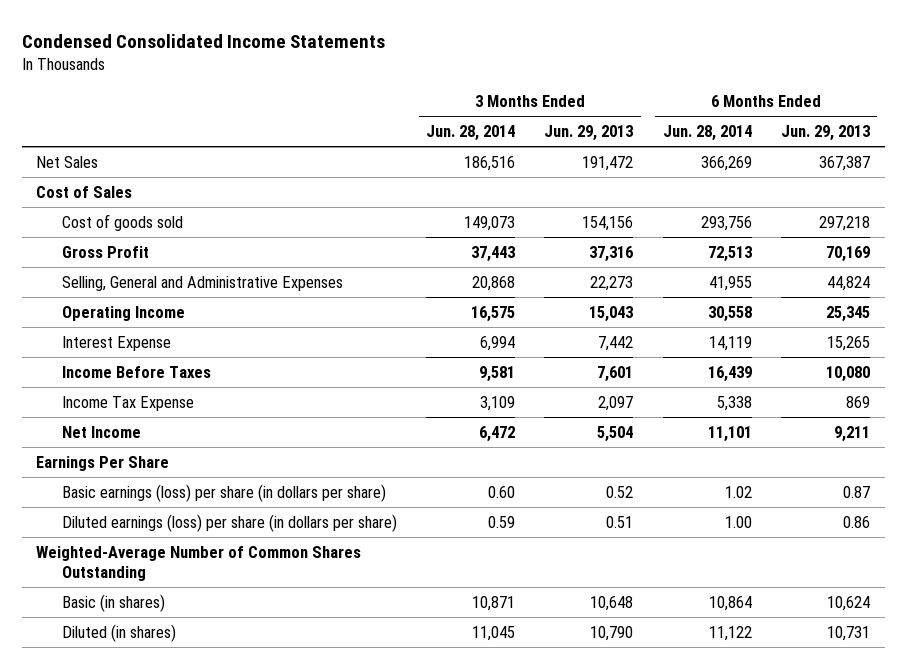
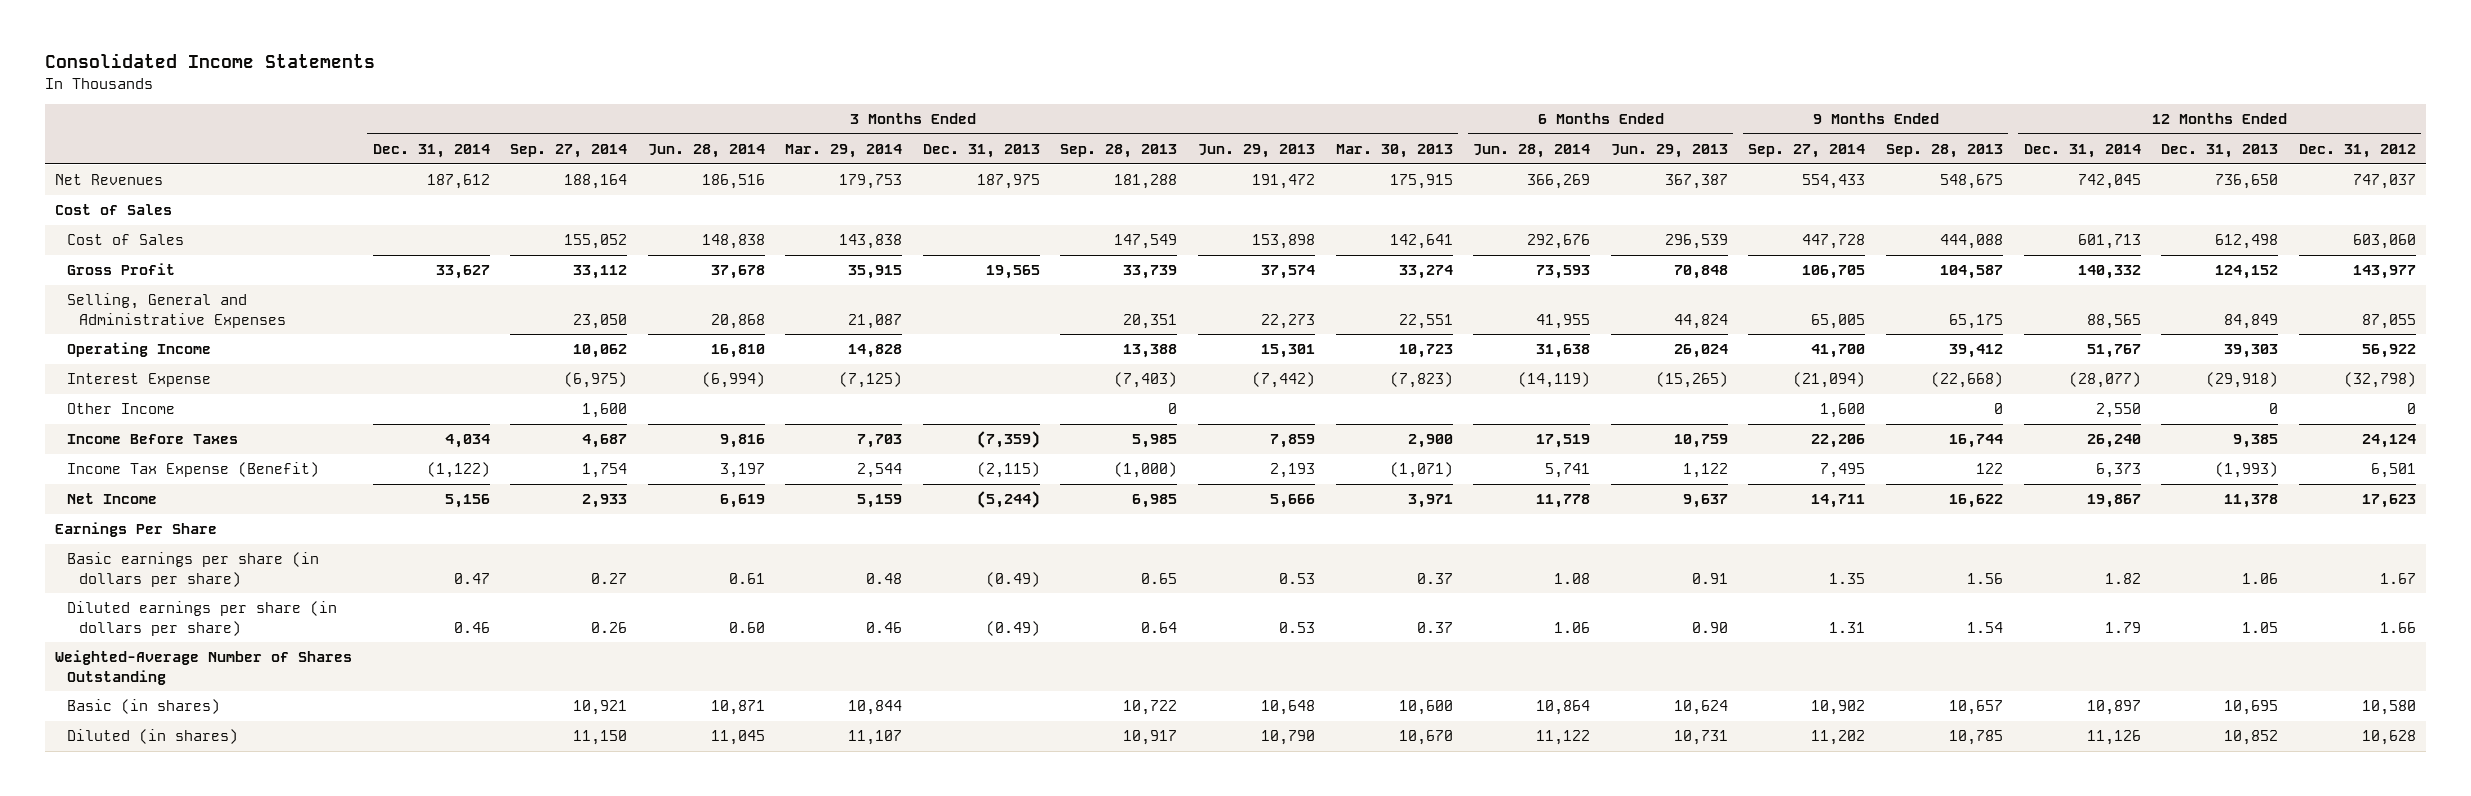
- Condensed Consolidated Income Statements
+ Consolidated Income Statements
- | 3 Months Ended Jun. 28, 2014 | 3 Months Ended Jun. 29, 2013 | 6 Months Ended Jun. 28, 2014 | 6 Months Ended Jun. 29, 2013
+ | 3 Months Ended Dec. 31, 2014 | 3 Months Ended Sep. 27, 2014 | 3 Months Ended Jun. 28, 2014 | 3 Months Ended Mar. 29, 2014 | 3 Months Ended Dec. 31, 2013 | 3 Months Ended Sep. 28, 2013 | 3 Months Ended Jun. 29, 2013 | 3 Months Ended Mar. 30, 2013 | 6 Months Ended Jun. 28, 2014 | 6 Months Ended Jun. 29, 2013 | 9 Months Ended Sep. 27, 2014 | 9 Months Ended Sep. 28, 2013 | 12 Months Ended Dec. 31, 2014 | 12 Months Ended Dec. 31, 2013 | 12 Months Ended Dec. 31, 2012
- Net Sales | 186,516 | 191,472 | 366,269 | 367,387
+ Net Revenues | 187,612 | 188,164 | 186,516 | 179,753 | 187,975 | 181,288 | 191,472 | 175,915 | 366,269 | 367,387 | 554,433 | 548,675 | 742,045 | 736,650 | 747,037
- Cost of goods sold | 149,073 | 154,156 | 293,756 | 297,218
- Gross Profit | 37,443 | 37,316 | 72,513 | 70,169
+ Cost of Sales | | 155,052 | 148,838 | 143,838 | | 147,549 | 153,898 | 142,641 | 292,676 | 296,539 | 447,728 | 444,088 | 601,713 | 612,498 | 603,060
+ Gross Profit | 33,627 | 33,112 | 37,678 | 35,915 | 19,565 | 33,739 | 37,574 | 33,274 | 73,593 | 70,848 | 106,705 | 104,587 | 140,332 | 124,152 | 143,977
- Operating Income | 16,575 | 15,043 | 30,558 | 25,345
- Interest Expense | 6,994 | 7,442 | 14,119 | 15,265
- Income Before Taxes | 9,581 | 7,601 | 16,439 | 10,080
- Income Tax Expense | 3,109 | 2,097 | 5,338 | 869
- Net Income | 6,472 | 5,504 | 11,101 | 9,211
+ Operating Income | | 10,062 | 16,810 | 14,828 | | 13,388 | 15,301 | 10,723 | 31,638 | 26,024 | 41,700 | 39,412 | 51,767 | 39,303 | 56,922
+ Interest Expense | | (6,975) | (6,994) | (7,125) | | (7,403) | (7,442) | (7,823) | (14,119) | (15,265) | (21,094) | (22,668) | (28,077) | (29,918) | (32,798)
+ Other Income | | 1,600 | | | | 0 | | | | | 1,600 | 0 | 2,550 | 0 | 0
+ Income Before Taxes | 4,034 | 4,687 | 9,816 | 7,703 | (7,359) | 5,985 | 7,859 | 2,900 | 17,519 | 10,759 | 22,206 | 16,744 | 26,240 | 9,385 | 24,124
+ Income Tax Expense (Benefit) | (1,122) | 1,754 | 3,197 | 2,544 | (2,115) | (1,000) | 2,193 | (1,071) | 5,741 | 1,122 | 7,495 | 122 | 6,373 | (1,993) | 6,501
+ Net Income | 5,156 | 2,933 | 6,619 | 5,159 | (5,244) | 6,985 | 5,666 | 3,971 | 11,778 | 9,637 | 14,711 | 16,622 | 19,867 | 11,378 | 17,623
- Basic earnings (loss) per share (in dollars per share) | 0.60 | 0.52 | 1.02 | 0.87
- Diluted earnings (loss) per share (in dollars per share) | 0.59 | 0.51 | 1.00 | 0.86
- Weighted-Average Number of Common Shares Outstanding
+ Basic earnings per share (in dollars per share) | 0.47 | 0.27 | 0.61 | 0.48 | (0.49) | 0.65 | 0.53 | 0.37 | 1.08 | 0.91 | 1.35 | 1.56 | 1.82 | 1.06 | 1.67
+ Diluted earnings per share (in dollars per share) | 0.46 | 0.26 | 0.60 | 0.46 | (0.49) | 0.64 | 0.53 | 0.37 | 1.06 | 0.90 | 1.31 | 1.54 | 1.79 | 1.05 | 1.66
+ Weighted-Average Number of Shares Outstanding

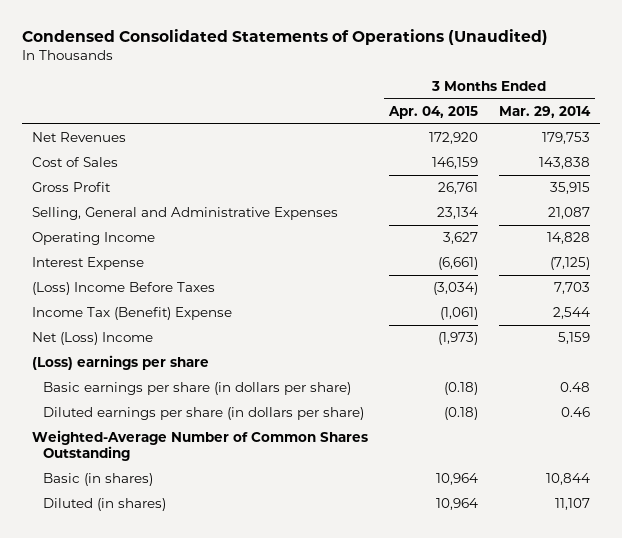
- Consolidated Income Statements
+ Condensed Consolidated Statements of Operations (Unaudited)
- | 3 Months Ended Dec. 31, 2014 | 3 Months Ended Sep. 27, 2014 | 3 Months Ended Jun. 28, 2014 | 3 Months Ended Mar. 29, 2014 | 3 Months Ended Dec. 31, 2013 | 3 Months Ended Sep. 28, 2013 | 3 Months Ended Jun. 29, 2013 | 3 Months Ended Mar. 30, 2013 | 6 Months Ended Jun. 28, 2014 | 6 Months Ended Jun. 29, 2013 | 9 Months Ended Sep. 27, 2014 | 9 Months Ended Sep. 28, 2013 | 12 Months Ended Dec. 31, 2014 | 12 Months Ended Dec. 31, 2013 | 12 Months Ended Dec. 31, 2012
+ | 3 Months Ended Apr. 04, 2015 | 3 Months Ended Mar. 29, 2014
- Cost of Sales
- Other Income | | 1,600 | | | | 0 | | | | | 1,600 | 0 | 2,550 | 0 | 0
- Income Before Taxes | 4,034 | 4,687 | 9,816 | 7,703 | (7,359) | 5,985 | 7,859 | 2,900 | 17,519 | 10,759 | 22,206 | 16,744 | 26,240 | 9,385 | 24,124
- Income Tax Expense (Benefit) | (1,122) | 1,754 | 3,197 | 2,544 | (2,115) | (1,000) | 2,193 | (1,071) | 5,741 | 1,122 | 7,495 | 122 | 6,373 | (1,993) | 6,501
- Net Income | 5,156 | 2,933 | 6,619 | 5,159 | (5,244) | 6,985 | 5,666 | 3,971 | 11,778 | 9,637 | 14,711 | 16,622 | 19,867 | 11,378 | 17,623
- Earnings Per Share
+ (Loss) Income Before Taxes | (3,034) | 7,703
+ Income Tax (Benefit) Expense | (1,061) | 2,544
+ Net (Loss) Income | (1,973) | 5,159
+ (Loss) earnings per share
- Weighted-Average Number of Shares Outstanding
+ Weighted-Average Number of Common Shares Outstanding

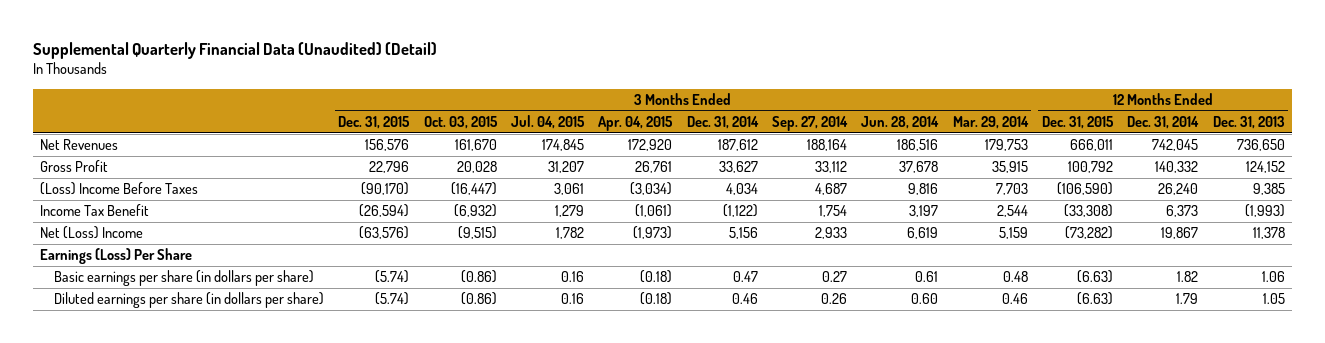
- Condensed Consolidated Statements of Operations (Unaudited)
+ Supplemental Quarterly Financial Data (Unaudited) (Detail)
- | 3 Months Ended Apr. 04, 2015 | 3 Months Ended Mar. 29, 2014
+ | 3 Months Ended Dec. 31, 2015 | 3 Months Ended Oct. 03, 2015 | 3 Months Ended Jul. 04, 2015 | 3 Months Ended Apr. 04, 2015 | 3 Months Ended Dec. 31, 2014 | 3 Months Ended Sep. 27, 2014 | 3 Months Ended Jun. 28, 2014 | 3 Months Ended Mar. 29, 2014 | 12 Months Ended Dec. 31, 2015 | 12 Months Ended Dec. 31, 2014 | 12 Months Ended Dec. 31, 2013
- Cost of Sales | 146,159 | 143,838
- Selling, General and Administrative Expenses | 23,134 | 21,087
- Operating Income | 3,627 | 14,828
- Interest Expense | (6,661) | (7,125)
- Income Tax (Benefit) Expense | (1,061) | 2,544
+ Income Tax Benefit | (26,594) | (6,932) | 1,279 | (1,061) | (1,122) | 1,754 | 3,197 | 2,544 | (33,308) | 6,373 | (1,993)
- (Loss) earnings per share
+ Earnings (Loss) Per Share
- Weighted-Average Number of Common Shares Outstanding
- Basic (in shares) | 10,964 | 10,844
- Diluted (in shares) | 10,964 | 11,107

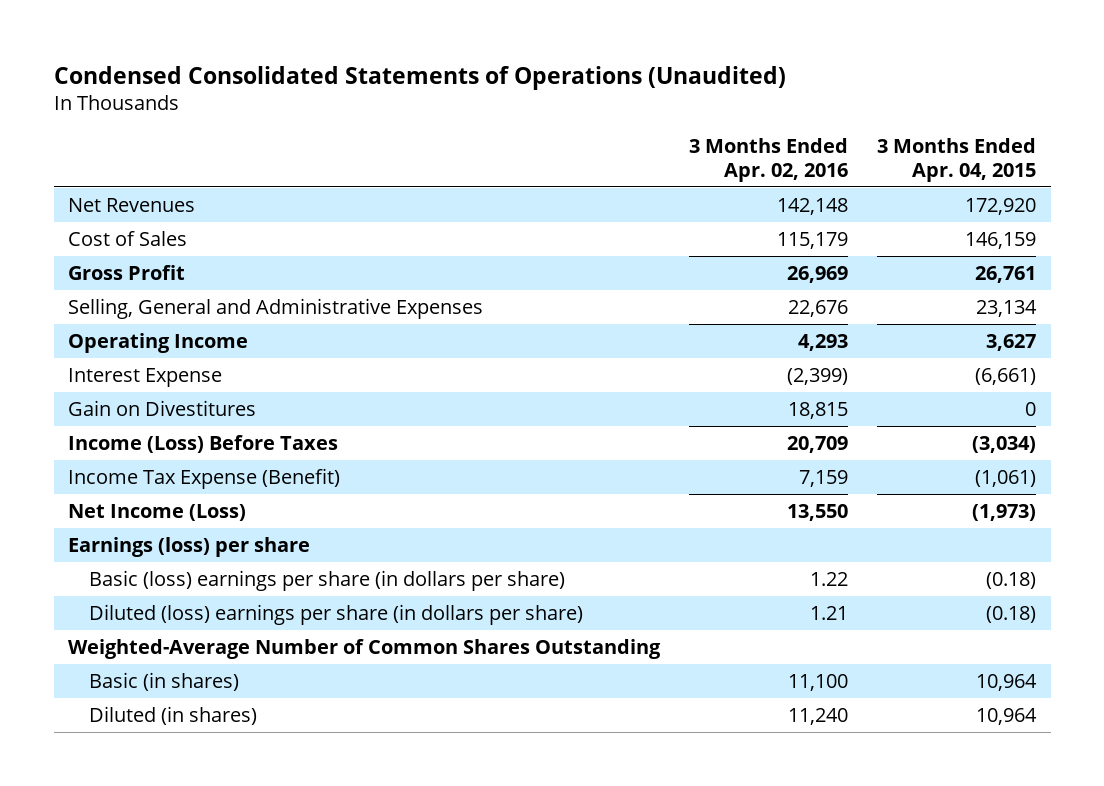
- Supplemental Quarterly Financial Data (Unaudited) (Detail)
+ Condensed Consolidated Statements of Operations (Unaudited)
- | 3 Months Ended Dec. 31, 2015 | 3 Months Ended Oct. 03, 2015 | 3 Months Ended Jul. 04, 2015 | 3 Months Ended Apr. 04, 2015 | 3 Months Ended Dec. 31, 2014 | 3 Months Ended Sep. 27, 2014 | 3 Months Ended Jun. 28, 2014 | 3 Months Ended Mar. 29, 2014 | 12 Months Ended Dec. 31, 2015 | 12 Months Ended Dec. 31, 2014 | 12 Months Ended Dec. 31, 2013
+ | 3 Months Ended Apr. 02, 2016 | 3 Months Ended Apr. 04, 2015
+ Cost of Sales | 115,179 | 146,159
- (Loss) Income Before Taxes | (90,170) | (16,447) | 3,061 | (3,034) | 4,034 | 4,687 | 9,816 | 7,703 | (106,590) | 26,240 | 9,385
- Income Tax Benefit | (26,594) | (6,932) | 1,279 | (1,061) | (1,122) | 1,754 | 3,197 | 2,544 | (33,308) | 6,373 | (1,993)
- Net (Loss) Income | (63,576) | (9,515) | 1,782 | (1,973) | 5,156 | 2,933 | 6,619 | 5,159 | (73,282) | 19,867 | 11,378
- Earnings (Loss) Per Share
- Basic earnings per share (in dollars per share) | (5.74) | (0.86) | 0.16 | (0.18) | 0.47 | 0.27 | 0.61 | 0.48 | (6.63) | 1.82 | 1.06
- Diluted earnings per share (in dollars per share) | (5.74) | (0.86) | 0.16 | (0.18) | 0.46 | 0.26 | 0.60 | 0.46 | (6.63) | 1.79 | 1.05
+ Selling, General and Administrative Expenses | 22,676 | 23,134
+ Operating Income | 4,293 | 3,627
+ Interest Expense | (2,399) | (6,661)
+ Gain on Divestitures | 18,815 | 0
+ Income (Loss) Before Taxes | 20,709 | (3,034)
+ Income Tax Expense (Benefit) | 7,159 | (1,061)
+ Net Income (Loss) | 13,550 | (1,973)
+ Earnings (loss) per share
+ Basic (loss) earnings per share (in dollars per share) | 1.22 | (0.18)
+ Diluted (loss) earnings per share (in dollars per share) | 1.21 | (0.18)
+ Weighted-Average Number of Common Shares Outstanding
+ Basic (in shares) | 11,100 | 10,964
+ Diluted (in shares) | 11,240 | 10,964

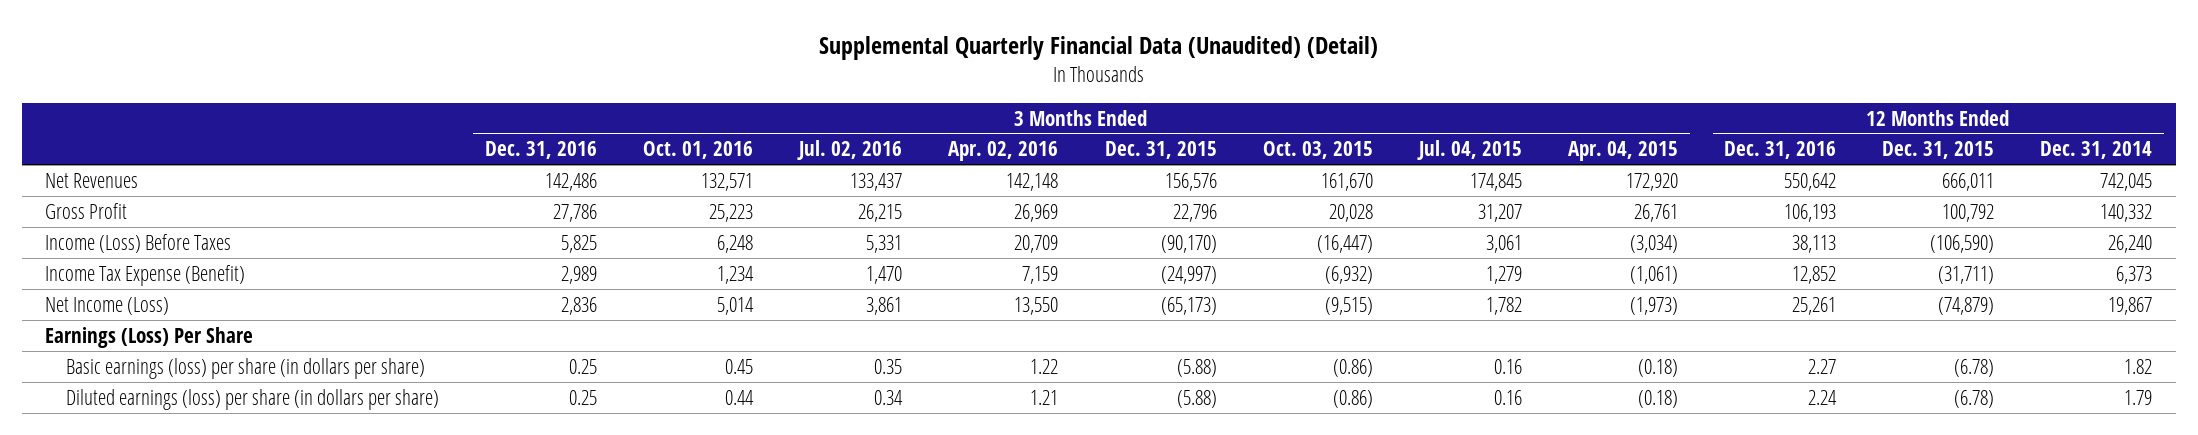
- Condensed Consolidated Statements of Operations (Unaudited)
+ Supplemental Quarterly Financial Data (Unaudited) (Detail)
- | 3 Months Ended Apr. 02, 2016 | 3 Months Ended Apr. 04, 2015
+ | 3 Months Ended Dec. 31, 2016 | 3 Months Ended Oct. 01, 2016 | 3 Months Ended Jul. 02, 2016 | 3 Months Ended Apr. 02, 2016 | 3 Months Ended Dec. 31, 2015 | 3 Months Ended Oct. 03, 2015 | 3 Months Ended Jul. 04, 2015 | 3 Months Ended Apr. 04, 2015 | 12 Months Ended Dec. 31, 2016 | 12 Months Ended Dec. 31, 2015 | 12 Months Ended Dec. 31, 2014
- Cost of Sales | 115,179 | 146,159
- Selling, General and Administrative Expenses | 22,676 | 23,134
- Operating Income | 4,293 | 3,627
- Interest Expense | (2,399) | (6,661)
- Gain on Divestitures | 18,815 | 0
- Earnings (loss) per share
- Basic (loss) earnings per share (in dollars per share) | 1.22 | (0.18)
- Diluted (loss) earnings per share (in dollars per share) | 1.21 | (0.18)
- Weighted-Average Number of Common Shares Outstanding
- Basic (in shares) | 11,100 | 10,964
- Diluted (in shares) | 11,240 | 10,964
+ Earnings (Loss) Per Share
+ Basic earnings (loss) per share (in dollars per share) | 0.25 | 0.45 | 0.35 | 1.22 | (5.88) | (0.86) | 0.16 | (0.18) | 2.27 | (6.78) | 1.82
+ Diluted earnings (loss) per share (in dollars per share) | 0.25 | 0.44 | 0.34 | 1.21 | (5.88) | (0.86) | 0.16 | (0.18) | 2.24 | (6.78) | 1.79

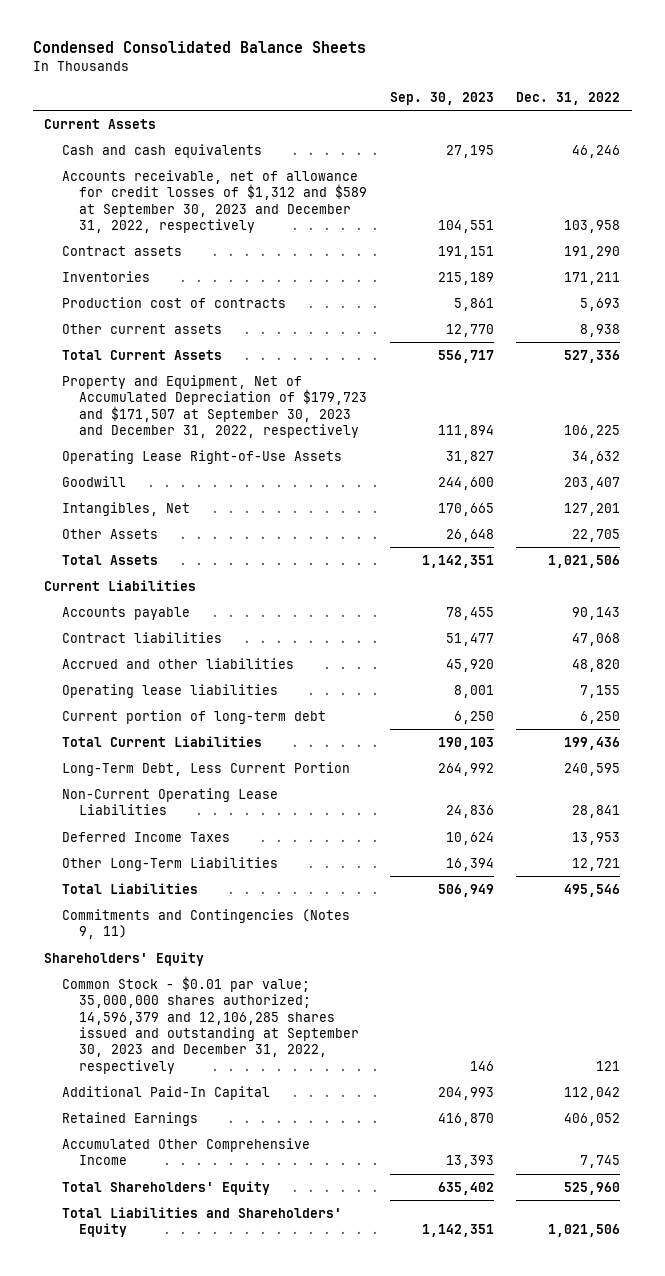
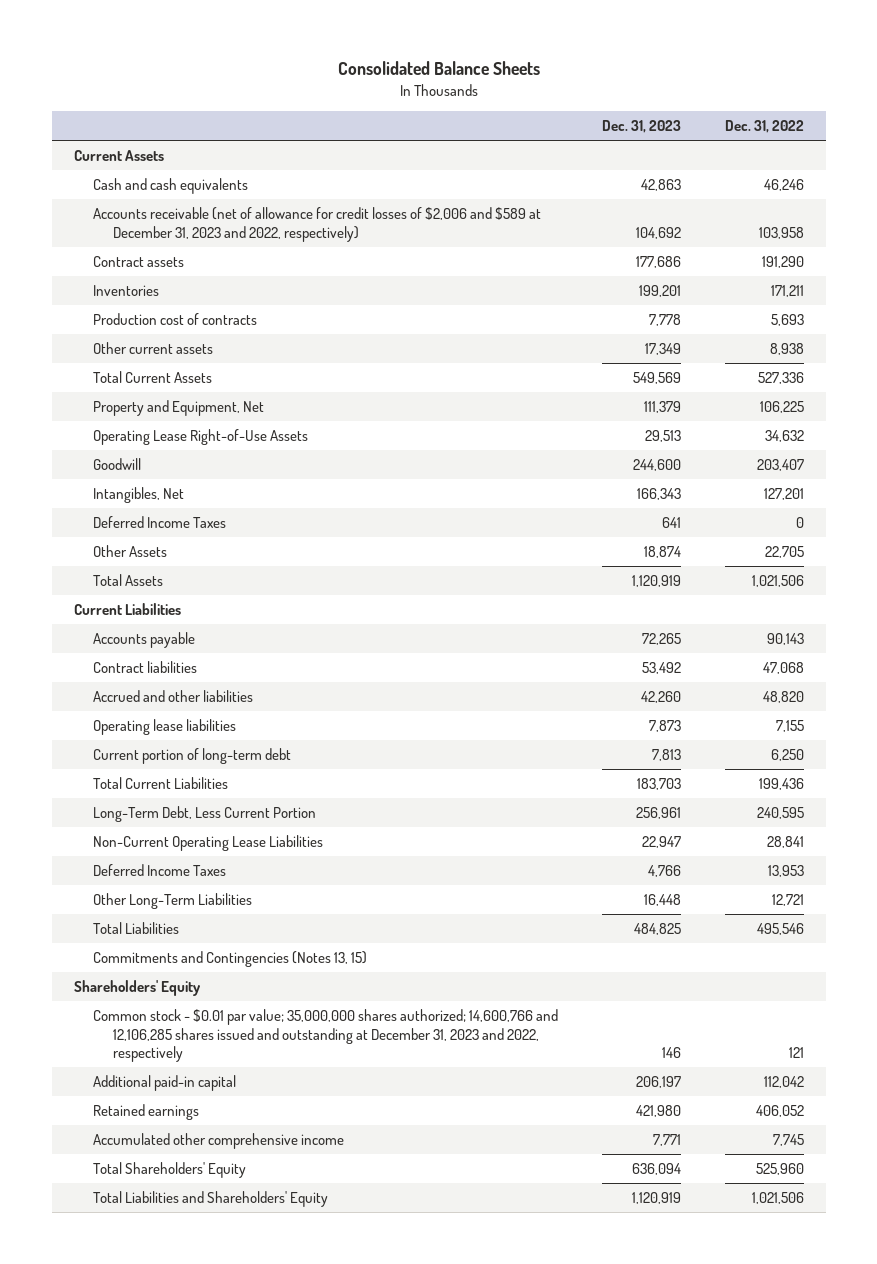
- Condensed Consolidated Balance Sheets
+ Consolidated Balance Sheets
- | Sep. 30, 2023 | Dec. 31, 2022
+ | Dec. 31, 2023 | Dec. 31, 2022
- Accounts receivable, net of allowance for credit losses of $1,312 and $589 at September 30, 2023 and December 31, 2022, respectively | 104,551 | 103,958
+ Accounts receivable (net of allowance for credit losses of $2,006 and $589 at December 31, 2023 and 2022, respectively) | 104,692 | 103,958
- Property and Equipment, Net of Accumulated Depreciation of $179,723 and $171,507 at September 30, 2023 and December 31, 2022, respectively | 111,894 | 106,225
+ Property and Equipment, Net | 111,379 | 106,225
+ Deferred Income Taxes | 641 | 0
- Commitments and Contingencies (Notes 9, 11)
+ Commitments and Contingencies (Notes 13, 15)
- Common Stock - $0.01 par value; 35,000,000 shares authorized; 14,596,379 and 12,106,285 shares issued and outstanding at September 30, 2023 and December 31, 2022, respectively | 146 | 121
- Additional Paid-In Capital | 204,993 | 112,042
- Retained Earnings | 416,870 | 406,052
- Accumulated Other Comprehensive Income | 13,393 | 7,745
+ Common stock - $0.01 par value; 35,000,000 shares authorized; 14,600,766 and 12,106,285 shares issued and outstanding at December 31, 2023 and 2022, respectively | 146 | 121
+ Additional paid-in capital | 206,197 | 112,042
+ Retained earnings | 421,980 | 406,052
+ Accumulated other comprehensive income | 7,771 | 7,745

